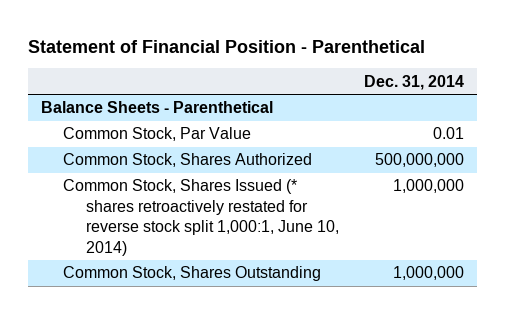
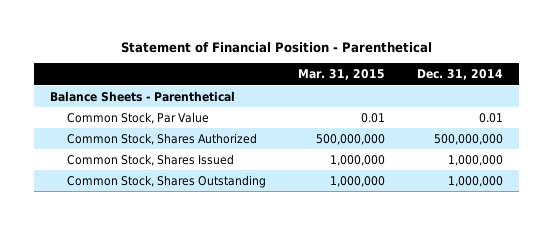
- | Dec. 31, 2014
+ | Mar. 31, 2015 | Dec. 31, 2014
- Common Stock, Shares Issued (* shares retroactively restated for reverse stock split 1,000:1, June 10, 2014) | 1,000,000
+ Common Stock, Shares Issued | 1,000,000 | 1,000,000

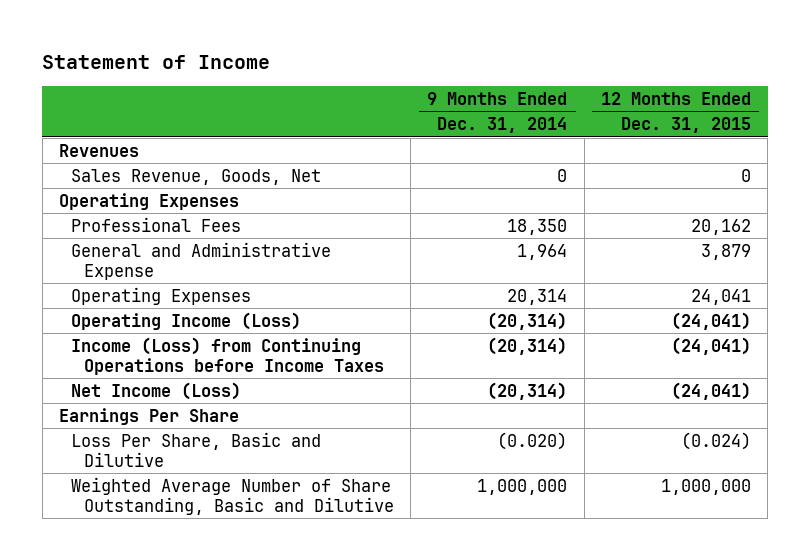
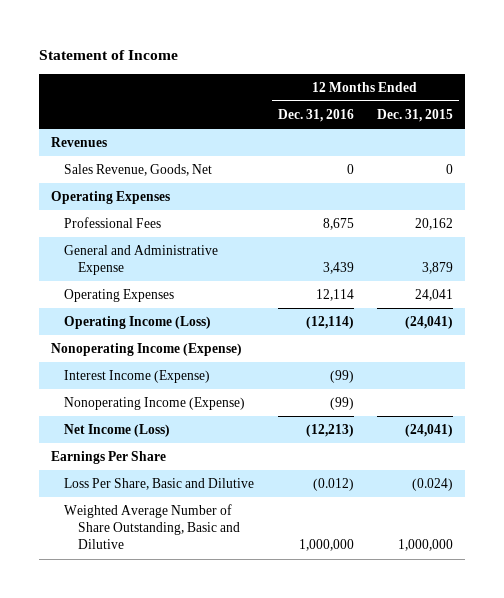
- | 9 Months Ended Dec. 31, 2014 | 12 Months Ended Dec. 31, 2015
+ | 12 Months Ended Dec. 31, 2016 | 12 Months Ended Dec. 31, 2015
- Income (Loss) from Continuing Operations before Income Taxes | (20,314) | (24,041)
+ Nonoperating Income (Expense)
+ Interest Income (Expense) | (99) |
+ Nonoperating Income (Expense) | (99) |

